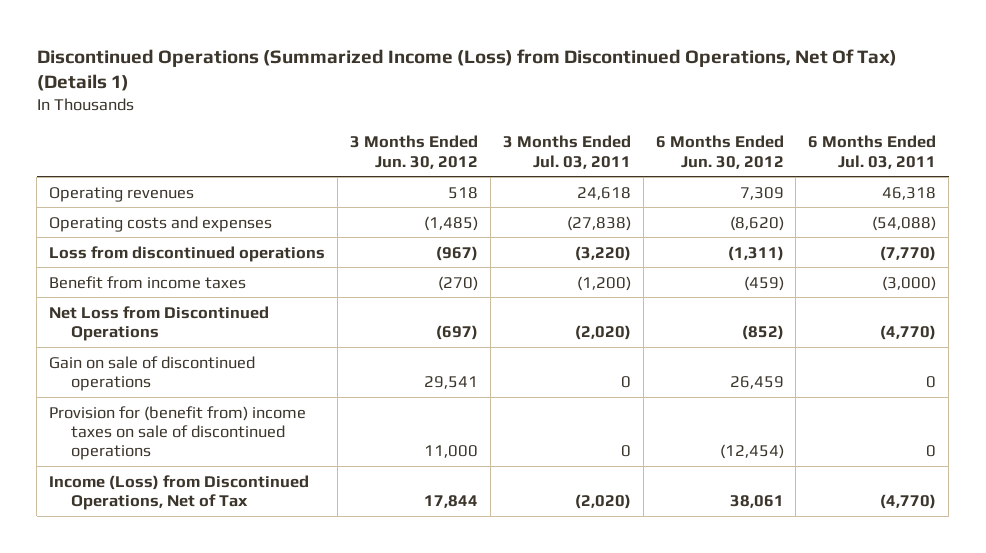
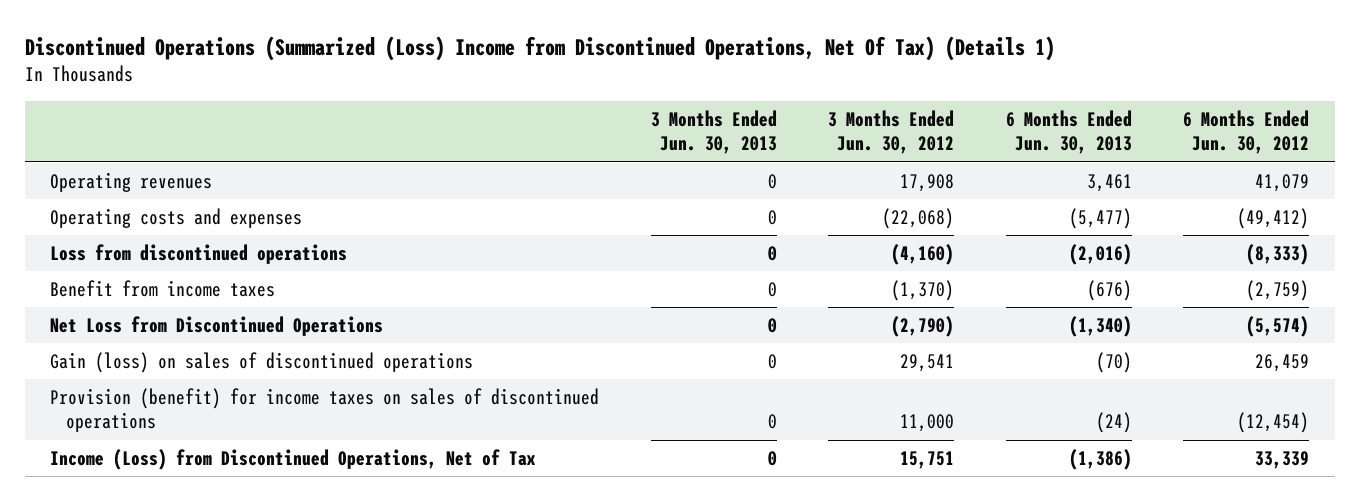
- Discontinued Operations (Summarized Income (Loss) from Discontinued Operations, Net Of Tax) (Details 1)
+ Discontinued Operations (Summarized (Loss) Income from Discontinued Operations, Net Of Tax) (Details 1)
- | 3 Months Ended Jun. 30, 2012 | 3 Months Ended Jul. 03, 2011 | 6 Months Ended Jun. 30, 2012 | 6 Months Ended Jul. 03, 2011
+ | 3 Months Ended Jun. 30, 2013 | 3 Months Ended Jun. 30, 2012 | 6 Months Ended Jun. 30, 2013 | 6 Months Ended Jun. 30, 2012
- Operating revenues | 518 | 24,618 | 7,309 | 46,318
- Operating costs and expenses | (1,485) | (27,838) | (8,620) | (54,088)
- Loss from discontinued operations | (967) | (3,220) | (1,311) | (7,770)
- Benefit from income taxes | (270) | (1,200) | (459) | (3,000)
- Net Loss from Discontinued Operations | (697) | (2,020) | (852) | (4,770)
- Gain on sale of discontinued operations | 29,541 | 0 | 26,459 | 0
- Provision for (benefit from) income taxes on sale of discontinued operations | 11,000 | 0 | (12,454) | 0
- Income (Loss) from Discontinued Operations, Net of Tax | 17,844 | (2,020) | 38,061 | (4,770)
+ Operating revenues | 0 | 17,908 | 3,461 | 41,079
+ Operating costs and expenses | 0 | (22,068) | (5,477) | (49,412)
+ Loss from discontinued operations | 0 | (4,160) | (2,016) | (8,333)
+ Benefit from income taxes | 0 | (1,370) | (676) | (2,759)
+ Net Loss from Discontinued Operations | 0 | (2,790) | (1,340) | (5,574)
+ Gain (loss) on sales of discontinued operations | 0 | 29,541 | (70) | 26,459
+ Provision (benefit) for income taxes on sales of discontinued operations | 0 | 11,000 | (24) | (12,454)
+ Income (Loss) from Discontinued Operations, Net of Tax | 0 | 15,751 | (1,386) | 33,339

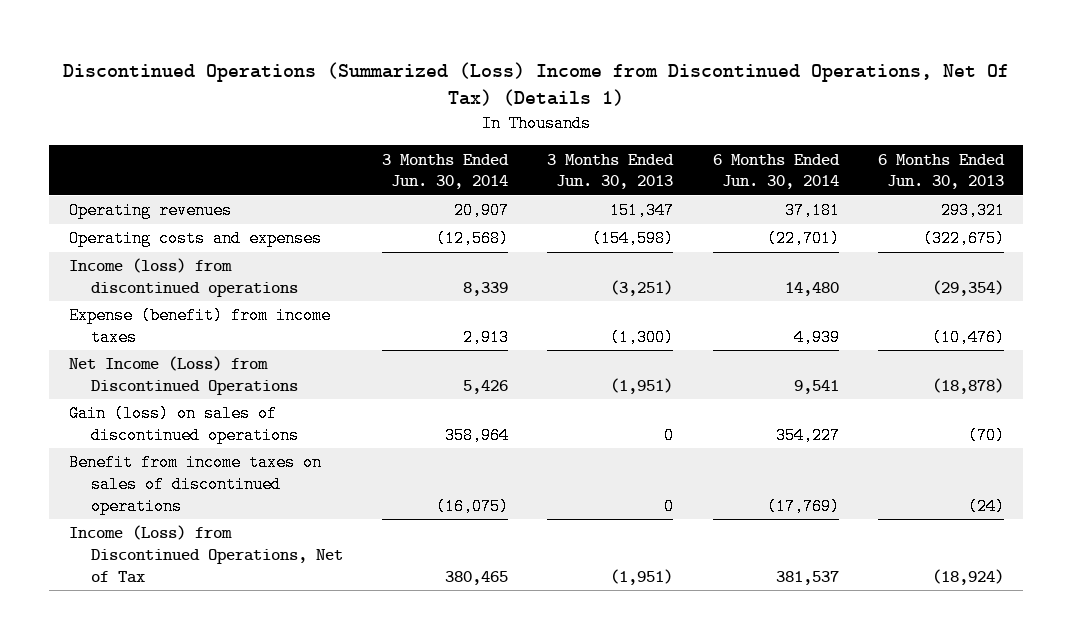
- | 3 Months Ended Jun. 30, 2013 | 3 Months Ended Jun. 30, 2012 | 6 Months Ended Jun. 30, 2013 | 6 Months Ended Jun. 30, 2012
+ | 3 Months Ended Jun. 30, 2014 | 3 Months Ended Jun. 30, 2013 | 6 Months Ended Jun. 30, 2014 | 6 Months Ended Jun. 30, 2013
- Operating revenues | 0 | 17,908 | 3,461 | 41,079
- Operating costs and expenses | 0 | (22,068) | (5,477) | (49,412)
- Loss from discontinued operations | 0 | (4,160) | (2,016) | (8,333)
- Benefit from income taxes | 0 | (1,370) | (676) | (2,759)
- Net Loss from Discontinued Operations | 0 | (2,790) | (1,340) | (5,574)
+ Operating revenues | 20,907 | 151,347 | 37,181 | 293,321
+ Operating costs and expenses | (12,568) | (154,598) | (22,701) | (322,675)
+ Income (loss) from discontinued operations | 8,339 | (3,251) | 14,480 | (29,354)
+ Expense (benefit) from income taxes | 2,913 | (1,300) | 4,939 | (10,476)
+ Net Income (Loss) from Discontinued Operations | 5,426 | (1,951) | 9,541 | (18,878)
- Provision (benefit) for income taxes on sales of discontinued operations | 0 | 11,000 | (24) | (12,454)
- Income (Loss) from Discontinued Operations, Net of Tax | 0 | 15,751 | (1,386) | 33,339
+ Benefit from income taxes on sales of discontinued operations | (16,075) | 0 | (17,769) | (24)
+ Income (Loss) from Discontinued Operations, Net of Tax | 380,465 | (1,951) | 381,537 | (18,924)

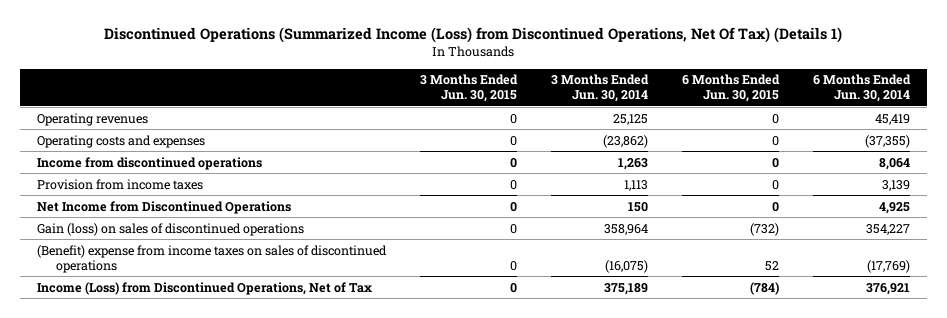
- Discontinued Operations (Summarized (Loss) Income from Discontinued Operations, Net Of Tax) (Details 1)
+ Discontinued Operations (Summarized Income (Loss) from Discontinued Operations, Net Of Tax) (Details 1)
- | 3 Months Ended Jun. 30, 2014 | 3 Months Ended Jun. 30, 2013 | 6 Months Ended Jun. 30, 2014 | 6 Months Ended Jun. 30, 2013
+ | 3 Months Ended Jun. 30, 2015 | 3 Months Ended Jun. 30, 2014 | 6 Months Ended Jun. 30, 2015 | 6 Months Ended Jun. 30, 2014
- Operating revenues | 20,907 | 151,347 | 37,181 | 293,321
- Operating costs and expenses | (12,568) | (154,598) | (22,701) | (322,675)
- Income (loss) from discontinued operations | 8,339 | (3,251) | 14,480 | (29,354)
- Expense (benefit) from income taxes | 2,913 | (1,300) | 4,939 | (10,476)
- Net Income (Loss) from Discontinued Operations | 5,426 | (1,951) | 9,541 | (18,878)
+ Operating revenues | 0 | 25,125 | 0 | 45,419
+ Operating costs and expenses | 0 | (23,862) | 0 | (37,355)
+ Income from discontinued operations | 0 | 1,263 | 0 | 8,064
+ Provision from income taxes | 0 | 1,113 | 0 | 3,139
+ Net Income from Discontinued Operations | 0 | 150 | 0 | 4,925
- Benefit from income taxes on sales of discontinued operations | (16,075) | 0 | (17,769) | (24)
- Income (Loss) from Discontinued Operations, Net of Tax | 380,465 | (1,951) | 381,537 | (18,924)
+ (Benefit) expense from income taxes on sales of discontinued operations | 0 | (16,075) | 52 | (17,769)
+ Income (Loss) from Discontinued Operations, Net of Tax | 0 | 375,189 | (784) | 376,921

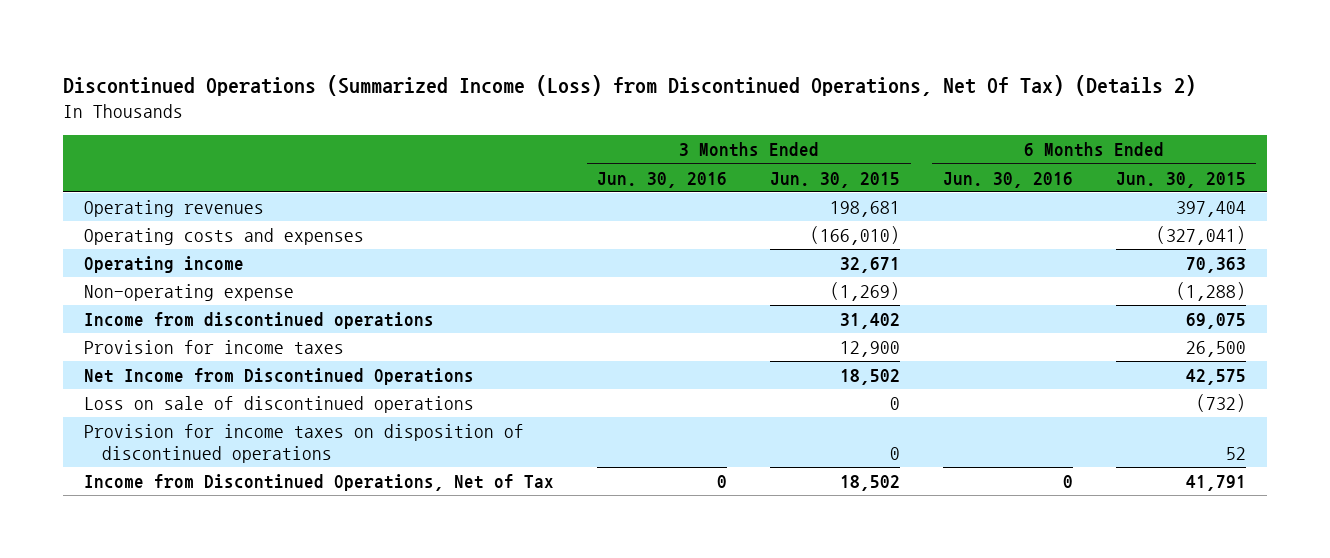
- Discontinued Operations (Summarized Income (Loss) from Discontinued Operations, Net Of Tax) (Details 1)
+ Discontinued Operations (Summarized Income (Loss) from Discontinued Operations, Net Of Tax) (Details 2)
- | 3 Months Ended Jun. 30, 2015 | 3 Months Ended Jun. 30, 2014 | 6 Months Ended Jun. 30, 2015 | 6 Months Ended Jun. 30, 2014
+ | 3 Months Ended Jun. 30, 2016 | 3 Months Ended Jun. 30, 2015 | 6 Months Ended Jun. 30, 2016 | 6 Months Ended Jun. 30, 2015
- Operating revenues | 0 | 25,125 | 0 | 45,419
- Operating costs and expenses | 0 | (23,862) | 0 | (37,355)
- Income from discontinued operations | 0 | 1,263 | 0 | 8,064
- Provision from income taxes | 0 | 1,113 | 0 | 3,139
- Net Income from Discontinued Operations | 0 | 150 | 0 | 4,925
- Gain (loss) on sales of discontinued operations | 0 | 358,964 | (732) | 354,227
- (Benefit) expense from income taxes on sales of discontinued operations | 0 | (16,075) | 52 | (17,769)
- Income (Loss) from Discontinued Operations, Net of Tax | 0 | 375,189 | (784) | 376,921
+ Operating revenues | | 198,681 | | 397,404
+ Operating costs and expenses | | (166,010) | | (327,041)
+ Operating income | | 32,671 | | 70,363
+ Non-operating expense | | (1,269) | | (1,288)
+ Income from discontinued operations | | 31,402 | | 69,075
+ Provision for income taxes | | 12,900 | | 26,500
+ Net Income from Discontinued Operations | | 18,502 | | 42,575
+ Loss on sale of discontinued operations | | 0 | | (732)
+ Provision for income taxes on disposition of discontinued operations | | 0 | | 52
+ Income from Discontinued Operations, Net of Tax | 0 | 18,502 | 0 | 41,791

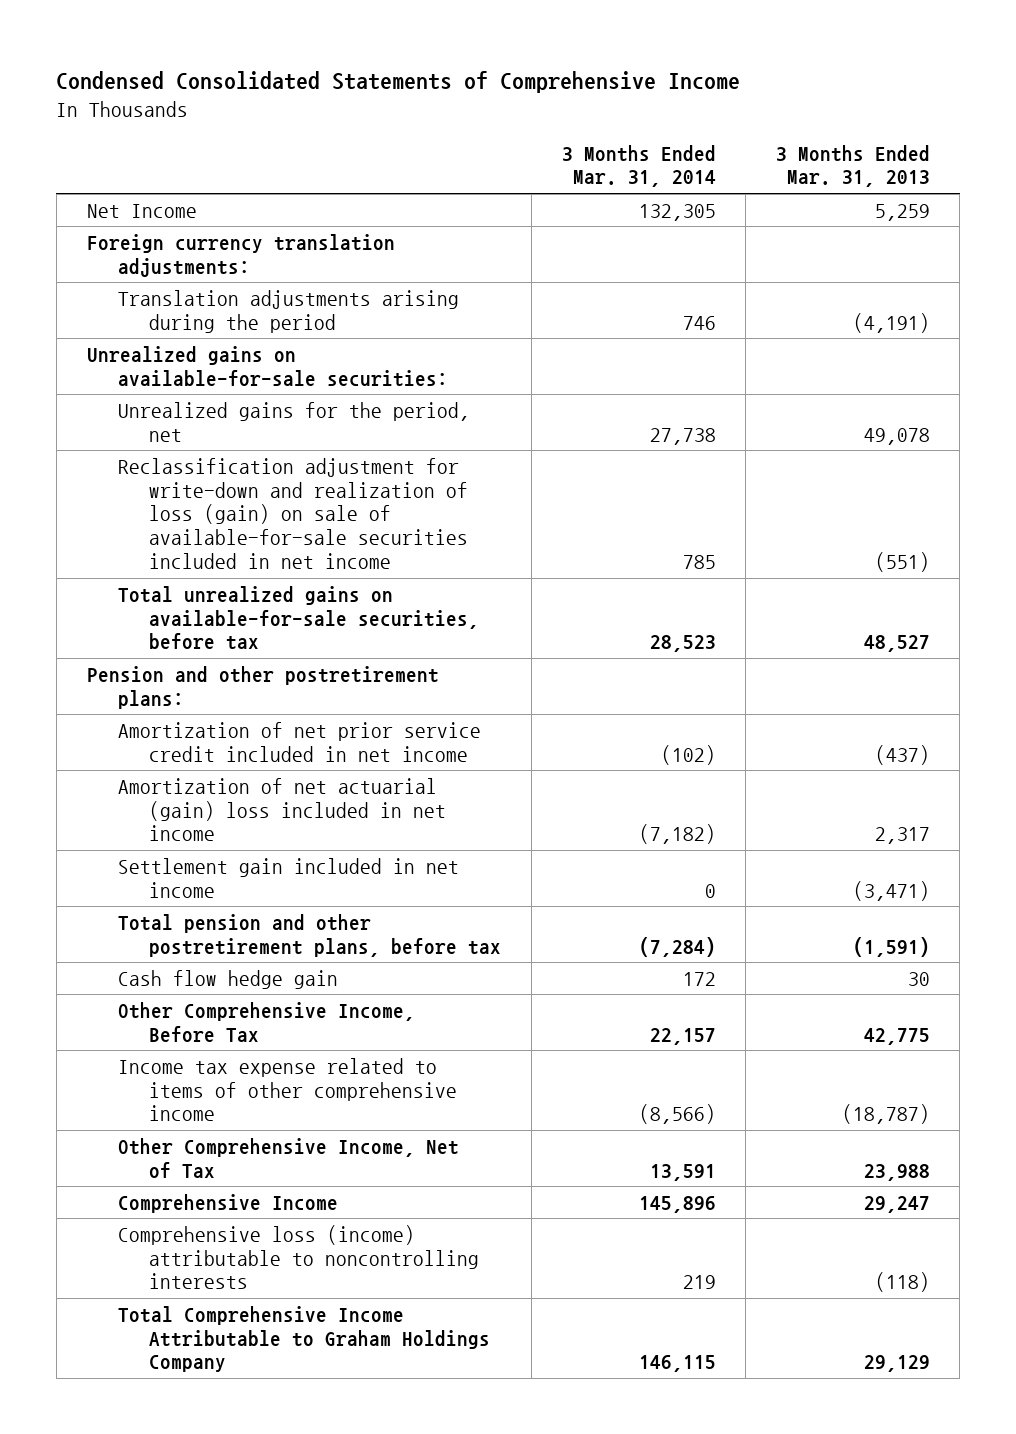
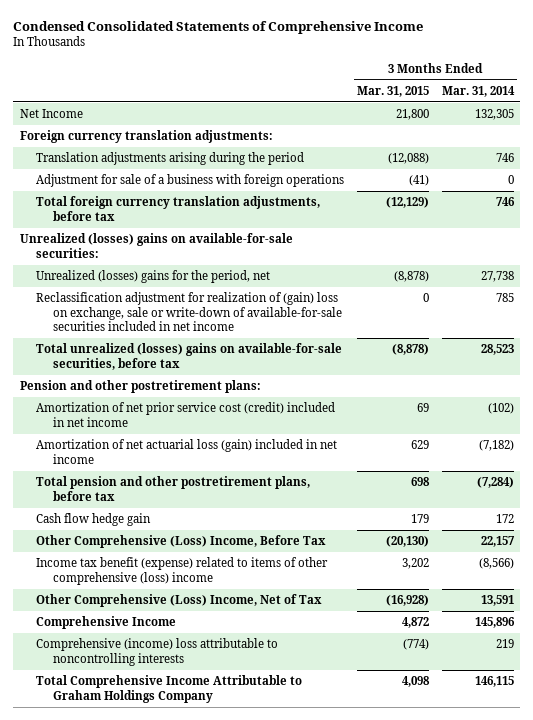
- | 3 Months Ended Mar. 31, 2014 | 3 Months Ended Mar. 31, 2013
+ | 3 Months Ended Mar. 31, 2015 | 3 Months Ended Mar. 31, 2014
- Unrealized gains on available-for-sale securities:
- Unrealized gains for the period, net | 27,738 | 49,078
- Reclassification adjustment for write-down and realization of loss (gain) on sale of available-for-sale securities included in net income | 785 | (551)
- Total unrealized gains on available-for-sale securities, before tax | 28,523 | 48,527
+ Adjustment for sale of a business with foreign operations | (41) | 0
+ Total foreign currency translation adjustments, before tax | (12,129) | 746
+ Unrealized (losses) gains on available-for-sale securities:
+ Unrealized (losses) gains for the period, net | (8,878) | 27,738
+ Reclassification adjustment for realization of (gain) loss on exchange, sale or write-down of available-for-sale securities included in net income | 0 | 785
+ Total unrealized (losses) gains on available-for-sale securities, before tax | (8,878) | 28,523
- Amortization of net prior service credit included in net income | (102) | (437)
- Amortization of net actuarial (gain) loss included in net income | (7,182) | 2,317
- Settlement gain included in net income | 0 | (3,471)
+ Amortization of net prior service cost (credit) included in net income | 69 | (102)
+ Amortization of net actuarial loss (gain) included in net income | 629 | (7,182)
- Other Comprehensive Income, Before Tax | 22,157 | 42,775
- Income tax expense related to items of other comprehensive income | (8,566) | (18,787)
- Other Comprehensive Income, Net of Tax | 13,591 | 23,988
+ Other Comprehensive (Loss) Income, Before Tax | (20,130) | 22,157
+ Income tax benefit (expense) related to items of other comprehensive (loss) income | 3,202 | (8,566)
+ Other Comprehensive (Loss) Income, Net of Tax | (16,928) | 13,591
- Comprehensive loss (income) attributable to noncontrolling interests | 219 | (118)
+ Comprehensive (income) loss attributable to noncontrolling interests | (774) | 219

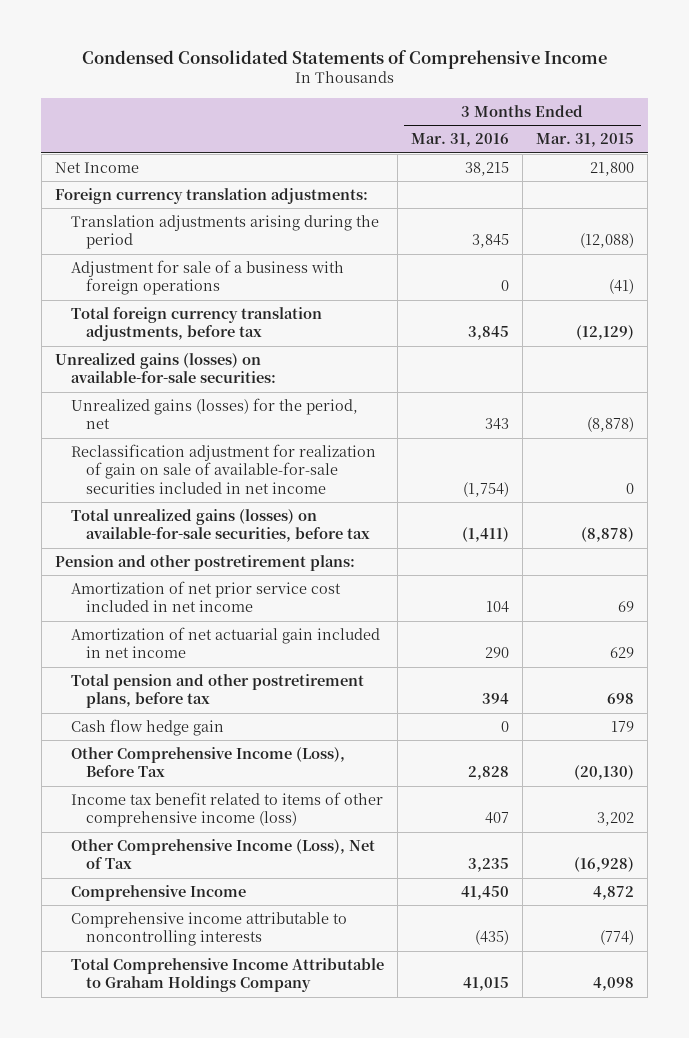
- | 3 Months Ended Mar. 31, 2015 | 3 Months Ended Mar. 31, 2014
+ | 3 Months Ended Mar. 31, 2016 | 3 Months Ended Mar. 31, 2015
- Unrealized (losses) gains on available-for-sale securities:
- Unrealized (losses) gains for the period, net | (8,878) | 27,738
- Reclassification adjustment for realization of (gain) loss on exchange, sale or write-down of available-for-sale securities included in net income | 0 | 785
- Total unrealized (losses) gains on available-for-sale securities, before tax | (8,878) | 28,523
+ Unrealized gains (losses) on available-for-sale securities:
+ Unrealized gains (losses) for the period, net | 343 | (8,878)
+ Reclassification adjustment for realization of gain on sale of available-for-sale securities included in net income | (1,754) | 0
+ Total unrealized gains (losses) on available-for-sale securities, before tax | (1,411) | (8,878)
- Amortization of net prior service cost (credit) included in net income | 69 | (102)
- Amortization of net actuarial loss (gain) included in net income | 629 | (7,182)
+ Amortization of net prior service cost included in net income | 104 | 69
+ Amortization of net actuarial gain included in net income | 290 | 629
- Other Comprehensive (Loss) Income, Before Tax | (20,130) | 22,157
- Income tax benefit (expense) related to items of other comprehensive (loss) income | 3,202 | (8,566)
- Other Comprehensive (Loss) Income, Net of Tax | (16,928) | 13,591
+ Other Comprehensive Income (Loss), Before Tax | 2,828 | (20,130)
+ Income tax benefit related to items of other comprehensive income (loss) | 407 | 3,202
+ Other Comprehensive Income (Loss), Net of Tax | 3,235 | (16,928)
- Comprehensive (income) loss attributable to noncontrolling interests | (774) | 219
+ Comprehensive income attributable to noncontrolling interests | (435) | (774)

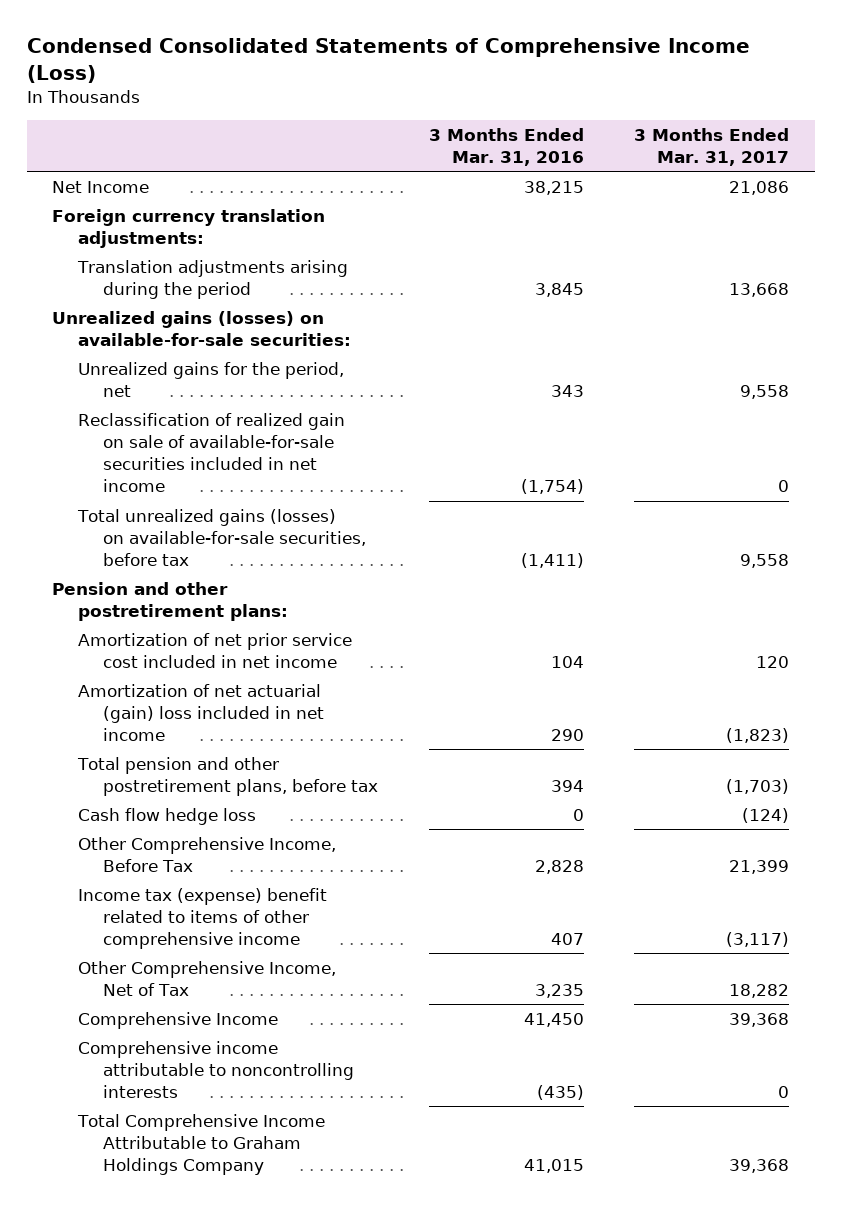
- Condensed Consolidated Statements of Comprehensive Income
+ Condensed Consolidated Statements of Comprehensive Income (Loss)
- | 3 Months Ended Mar. 31, 2016 | 3 Months Ended Mar. 31, 2015
+ | 3 Months Ended Mar. 31, 2016 | 3 Months Ended Mar. 31, 2017
- Adjustment for sale of a business with foreign operations | 0 | (41)
- Total foreign currency translation adjustments, before tax | 3,845 | (12,129)
- Unrealized gains (losses) for the period, net | 343 | (8,878)
- Reclassification adjustment for realization of gain on sale of available-for-sale securities included in net income | (1,754) | 0
+ Unrealized gains for the period, net | 343 | 9,558
+ Reclassification of realized gain on sale of available-for-sale securities included in net income | (1,754) | 0
- Amortization of net actuarial gain included in net income | 290 | 629
+ Amortization of net actuarial (gain) loss included in net income | 290 | (1,823)
- Cash flow hedge gain | 0 | 179
- Other Comprehensive Income (Loss), Before Tax | 2,828 | (20,130)
- Income tax benefit related to items of other comprehensive income (loss) | 407 | 3,202
- Other Comprehensive Income (Loss), Net of Tax | 3,235 | (16,928)
+ Cash flow hedge loss | 0 | (124)
+ Other Comprehensive Income, Before Tax | 2,828 | 21,399
+ Income tax (expense) benefit related to items of other comprehensive income | 407 | (3,117)
+ Other Comprehensive Income, Net of Tax | 3,235 | 18,282

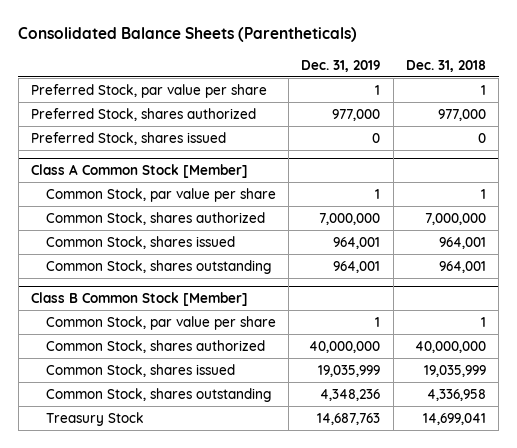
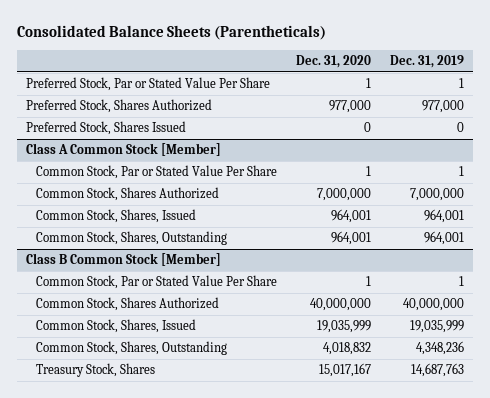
- | Dec. 31, 2019 | Dec. 31, 2018
+ | Dec. 31, 2020 | Dec. 31, 2019
- Preferred Stock, par value per share | 1 | 1
- Preferred Stock, shares authorized | 977,000 | 977,000
- Preferred Stock, shares issued | 0 | 0
+ Preferred Stock, Par or Stated Value Per Share | 1 | 1
+ Preferred Stock, Shares Authorized | 977,000 | 977,000
+ Preferred Stock, Shares Issued | 0 | 0
@ Class A Common Stock [Member]
- Common Stock, par value per share | 1 | 1
- Common Stock, shares authorized | 7,000,000 | 7,000,000
- Common Stock, shares issued | 964,001 | 964,001
- Common Stock, shares outstanding | 964,001 | 964,001
+ Common Stock, Par or Stated Value Per Share | 1 | 1
+ Common Stock, Shares Authorized | 7,000,000 | 7,000,000
+ Common Stock, Shares, Issued | 964,001 | 964,001
+ Common Stock, Shares, Outstanding | 964,001 | 964,001
@ Class B Common Stock [Member]
- Common Stock, par value per share | 1 | 1
- Common Stock, shares authorized | 40,000,000 | 40,000,000
- Common Stock, shares issued | 19,035,999 | 19,035,999
- Common Stock, shares outstanding | 4,348,236 | 4,336,958
- Treasury Stock | 14,687,763 | 14,699,041
+ Common Stock, Par or Stated Value Per Share | 1 | 1
+ Common Stock, Shares Authorized | 40,000,000 | 40,000,000
+ Common Stock, Shares, Issued | 19,035,999 | 19,035,999
+ Common Stock, Shares, Outstanding | 4,018,832 | 4,348,236
+ Treasury Stock, Shares | 15,017,167 | 14,687,763

